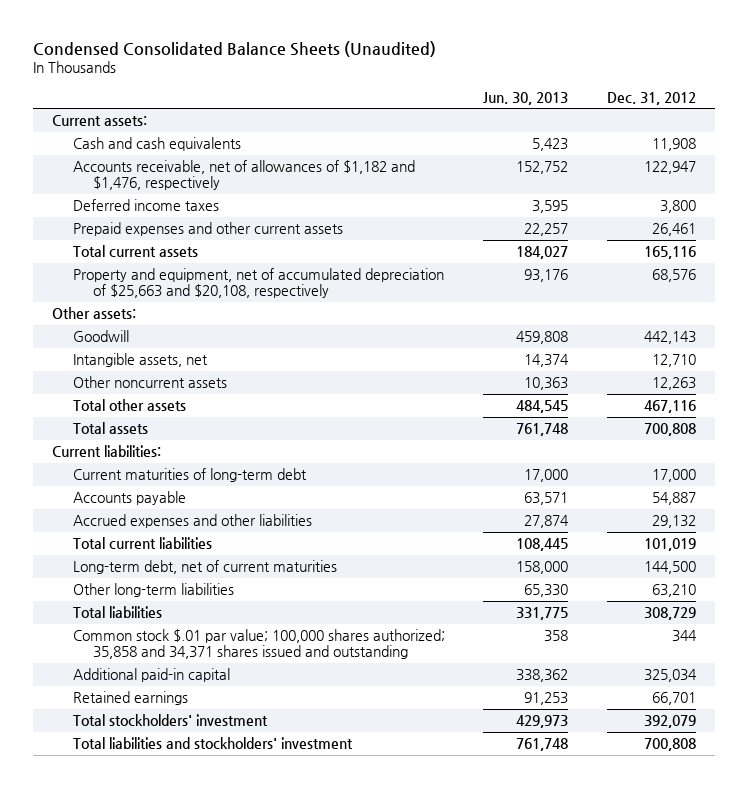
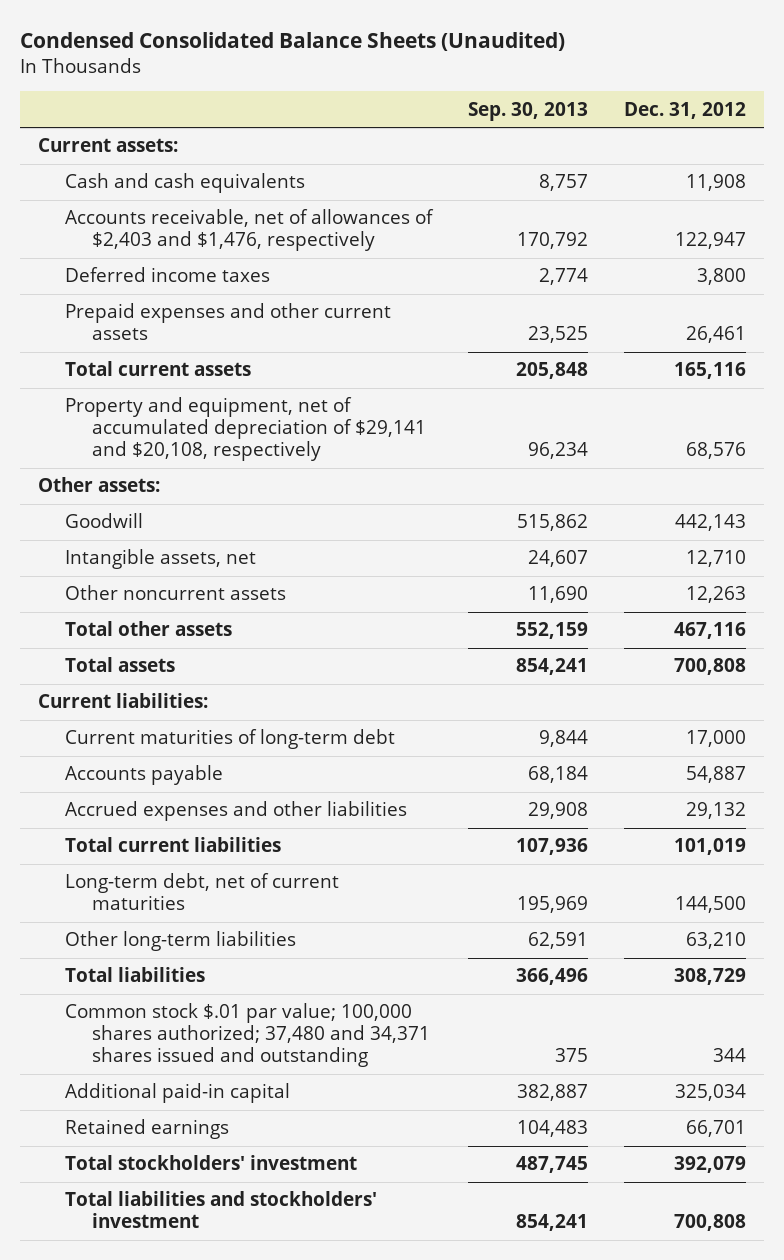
- | Jun. 30, 2013 | Dec. 31, 2012
+ | Sep. 30, 2013 | Dec. 31, 2012
- Accounts receivable, net of allowances of $1,182 and $1,476, respectively | 152,752 | 122,947
+ Accounts receivable, net of allowances of $2,403 and $1,476, respectively | 170,792 | 122,947
- Property and equipment, net of accumulated depreciation of $25,663 and $20,108, respectively | 93,176 | 68,576
+ Property and equipment, net of accumulated depreciation of $29,141 and $20,108, respectively | 96,234 | 68,576
- Common stock $.01 par value; 100,000 shares authorized; 35,858 and 34,371 shares issued and outstanding | 358 | 344
+ Common stock $.01 par value; 100,000 shares authorized; 37,480 and 34,371 shares issued and outstanding | 375 | 344

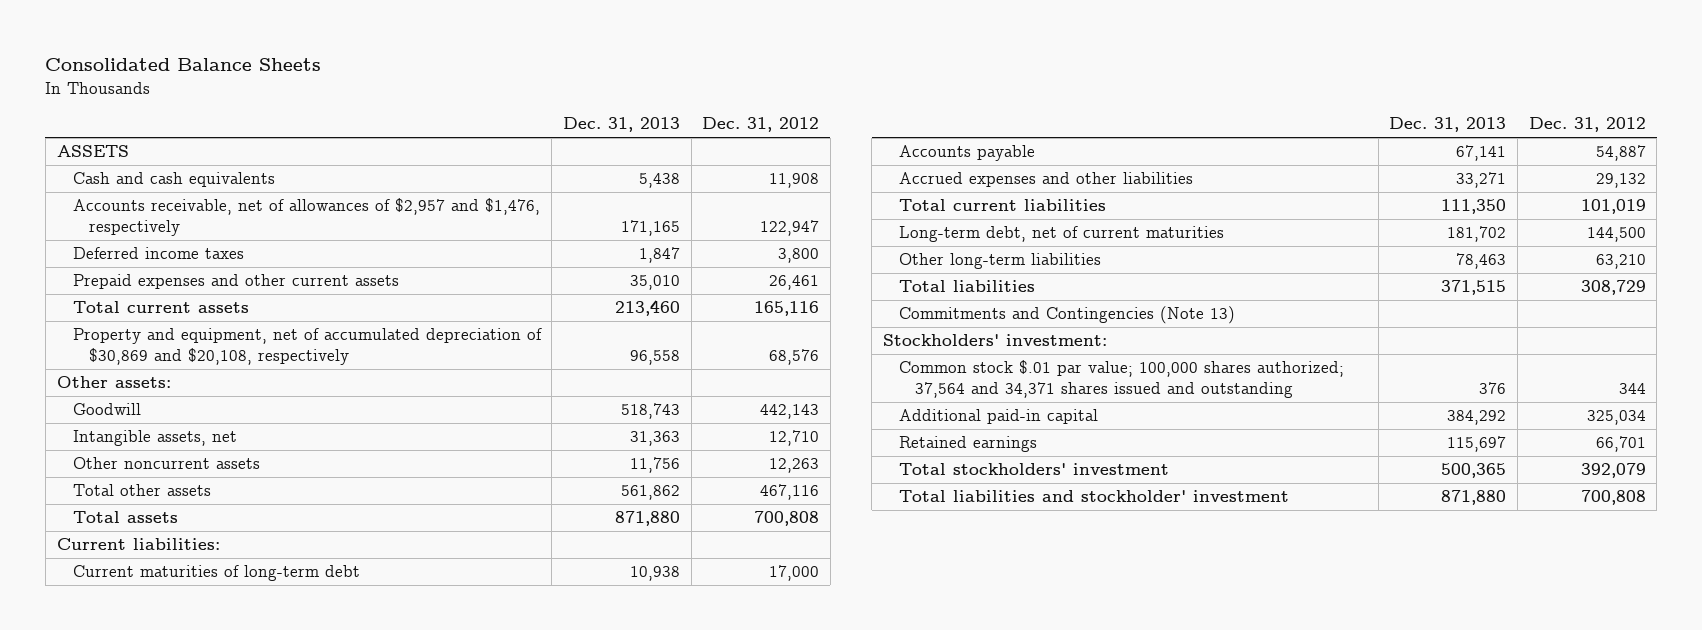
- Condensed Consolidated Balance Sheets (Unaudited)
+ Consolidated Balance Sheets
- | Sep. 30, 2013 | Dec. 31, 2012
+ | Dec. 31, 2013 | Dec. 31, 2012
- Current assets:
+ ASSETS
- Accounts receivable, net of allowances of $2,403 and $1,476, respectively | 170,792 | 122,947
+ Accounts receivable, net of allowances of $2,957 and $1,476, respectively | 171,165 | 122,947
- Property and equipment, net of accumulated depreciation of $29,141 and $20,108, respectively | 96,234 | 68,576
+ Property and equipment, net of accumulated depreciation of $30,869 and $20,108, respectively | 96,558 | 68,576
- Common stock $.01 par value; 100,000 shares authorized; 37,480 and 34,371 shares issued and outstanding | 375 | 344
+ Commitments and Contingencies (Note 13)
+ Stockholders' investment:
+ Common stock $.01 par value; 100,000 shares authorized; 37,564 and 34,371 shares issued and outstanding | 376 | 344
- Total liabilities and stockholders' investment | 854,241 | 700,808
+ Total liabilities and stockholder' investment | 871,880 | 700,808

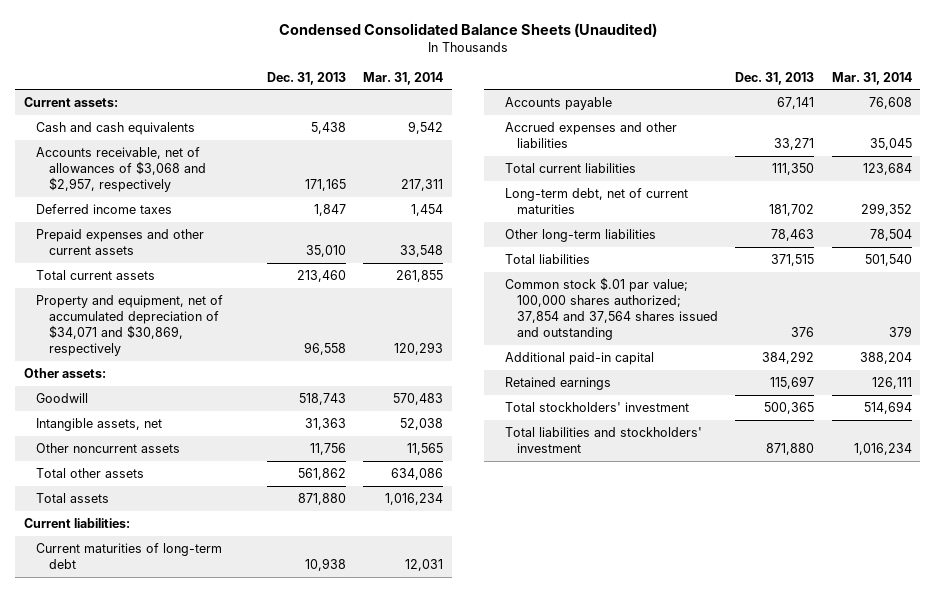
- Consolidated Balance Sheets
+ Condensed Consolidated Balance Sheets (Unaudited)
- | Dec. 31, 2013 | Dec. 31, 2012
+ | Dec. 31, 2013 | Mar. 31, 2014
- ASSETS
+ Current assets:
- Accounts receivable, net of allowances of $2,957 and $1,476, respectively | 171,165 | 122,947
+ Accounts receivable, net of allowances of $3,068 and $2,957, respectively | 171,165 | 217,311
- Property and equipment, net of accumulated depreciation of $30,869 and $20,108, respectively | 96,558 | 68,576
+ Property and equipment, net of accumulated depreciation of $34,071 and $30,869, respectively | 96,558 | 120,293
- Commitments and Contingencies (Note 13)
- Stockholders' investment:
- Common stock $.01 par value; 100,000 shares authorized; 37,564 and 34,371 shares issued and outstanding | 376 | 344
+ Common stock $.01 par value; 100,000 shares authorized; 37,854 and 37,564 shares issued and outstanding | 376 | 379
- Total liabilities and stockholder' investment | 871,880 | 700,808
+ Total liabilities and stockholders' investment | 871,880 | 1,016,234

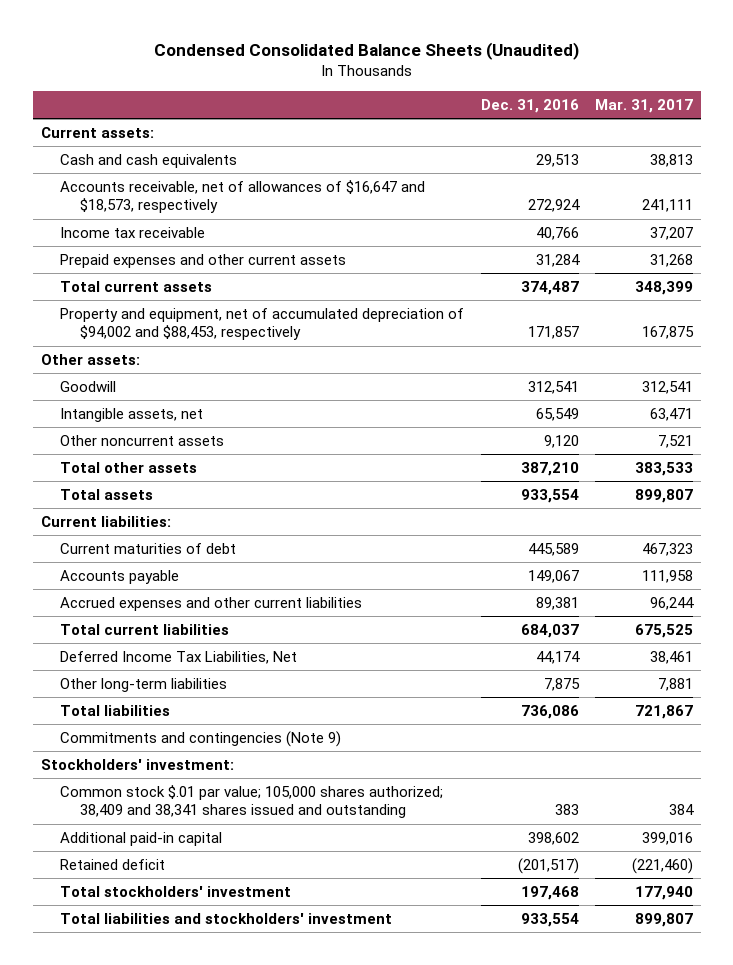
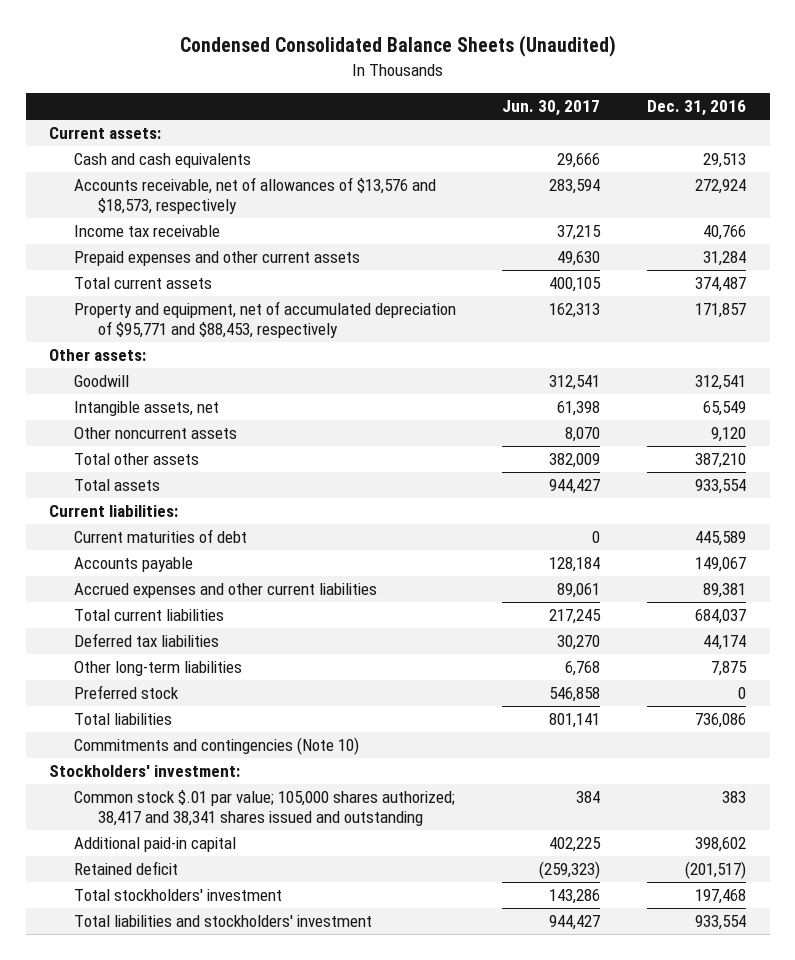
- | Dec. 31, 2016 | Mar. 31, 2017
+ | Jun. 30, 2017 | Dec. 31, 2016
- Accounts receivable, net of allowances of $16,647 and $18,573, respectively | 272,924 | 241,111
+ Accounts receivable, net of allowances of $13,576 and $18,573, respectively | 283,594 | 272,924
- Property and equipment, net of accumulated depreciation of $94,002 and $88,453, respectively | 171,857 | 167,875
+ Property and equipment, net of accumulated depreciation of $95,771 and $88,453, respectively | 162,313 | 171,857
- Deferred Income Tax Liabilities, Net | 44,174 | 38,461
+ Deferred tax liabilities | 30,270 | 44,174
+ Preferred stock | 546,858 | 0
- Commitments and contingencies (Note 9)
+ Commitments and contingencies (Note 10)
- Common stock $.01 par value; 105,000 shares authorized; 38,409 and 38,341 shares issued and outstanding | 383 | 384
+ Common stock $.01 par value; 105,000 shares authorized; 38,417 and 38,341 shares issued and outstanding | 384 | 383

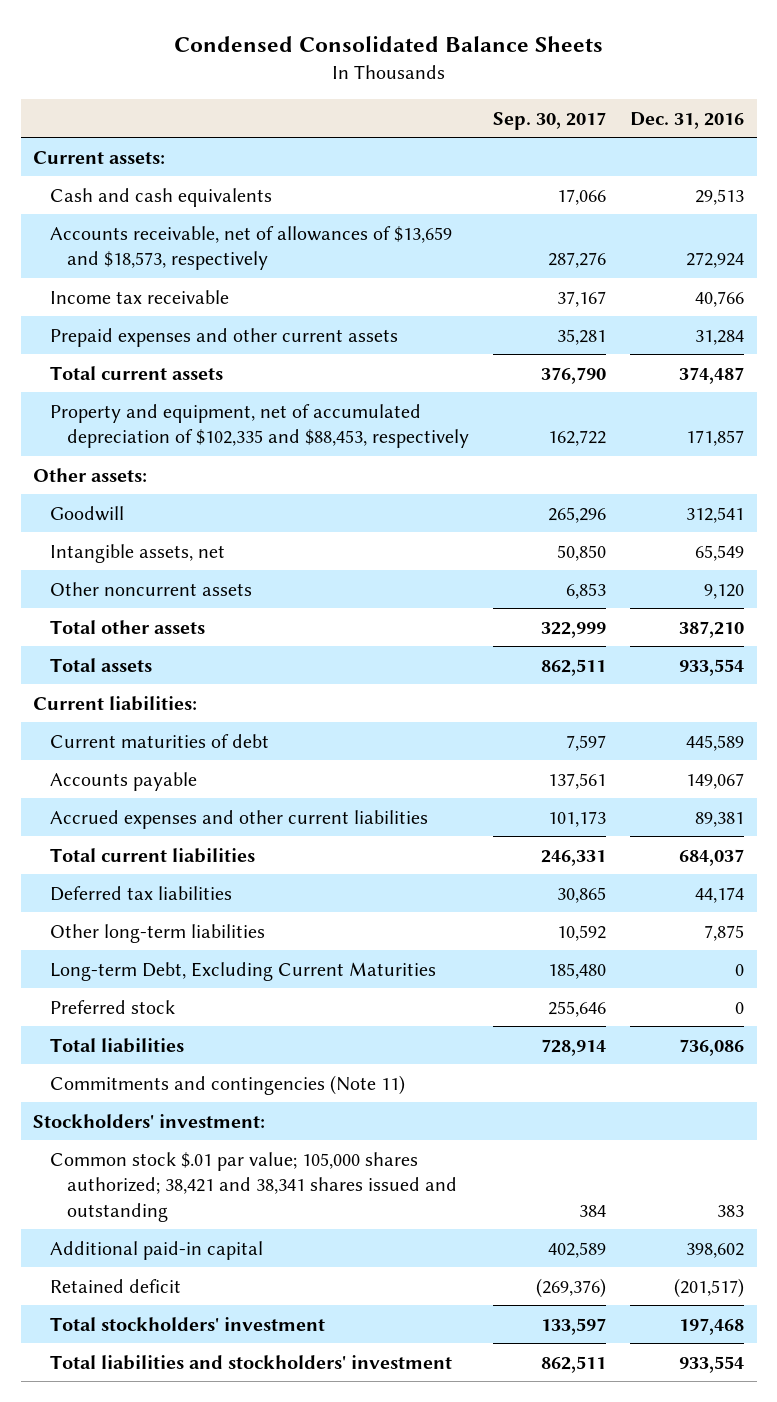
- Condensed Consolidated Balance Sheets (Unaudited)
+ Condensed Consolidated Balance Sheets
- | Jun. 30, 2017 | Dec. 31, 2016
+ | Sep. 30, 2017 | Dec. 31, 2016
- Accounts receivable, net of allowances of $13,576 and $18,573, respectively | 283,594 | 272,924
+ Accounts receivable, net of allowances of $13,659 and $18,573, respectively | 287,276 | 272,924
- Property and equipment, net of accumulated depreciation of $95,771 and $88,453, respectively | 162,313 | 171,857
+ Property and equipment, net of accumulated depreciation of $102,335 and $88,453, respectively | 162,722 | 171,857
+ Long-term Debt, Excluding Current Maturities | 185,480 | 0
- Commitments and contingencies (Note 10)
+ Commitments and contingencies (Note 11)
- Common stock $.01 par value; 105,000 shares authorized; 38,417 and 38,341 shares issued and outstanding | 384 | 383
+ Common stock $.01 par value; 105,000 shares authorized; 38,421 and 38,341 shares issued and outstanding | 384 | 383

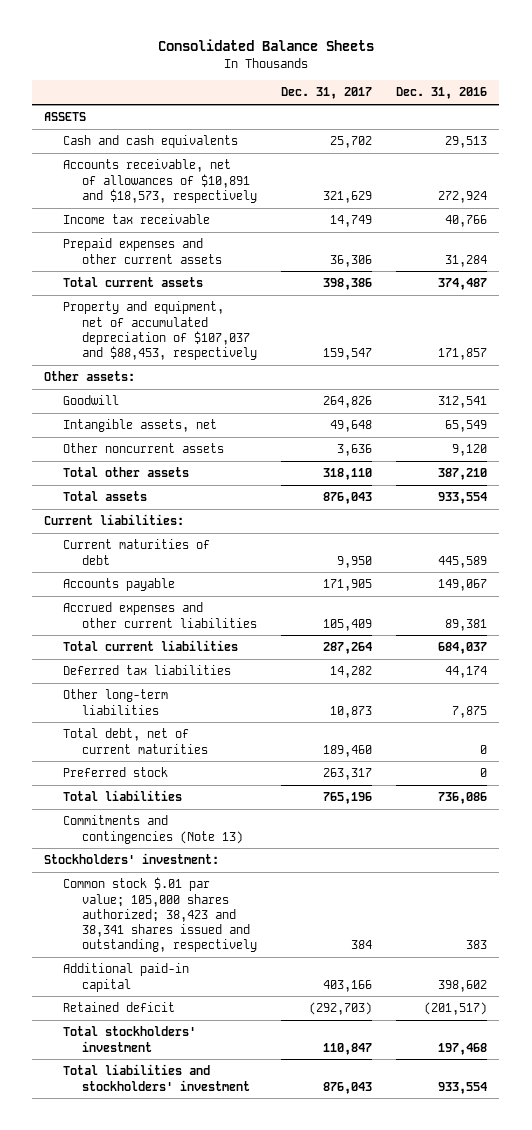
- Condensed Consolidated Balance Sheets
+ Consolidated Balance Sheets
- | Sep. 30, 2017 | Dec. 31, 2016
+ | Dec. 31, 2017 | Dec. 31, 2016
- Current assets:
+ ASSETS
- Accounts receivable, net of allowances of $13,659 and $18,573, respectively | 287,276 | 272,924
+ Accounts receivable, net of allowances of $10,891 and $18,573, respectively | 321,629 | 272,924
- Property and equipment, net of accumulated depreciation of $102,335 and $88,453, respectively | 162,722 | 171,857
+ Property and equipment, net of accumulated depreciation of $107,037 and $88,453, respectively | 159,547 | 171,857
- Long-term Debt, Excluding Current Maturities | 185,480 | 0
+ Total debt, net of current maturities | 189,460 | 0
- Commitments and contingencies (Note 11)
+ Commitments and contingencies (Note 13)
- Common stock $.01 par value; 105,000 shares authorized; 38,421 and 38,341 shares issued and outstanding | 384 | 383
+ Common stock $.01 par value; 105,000 shares authorized; 38,423 and 38,341 shares issued and outstanding, respectively | 384 | 383

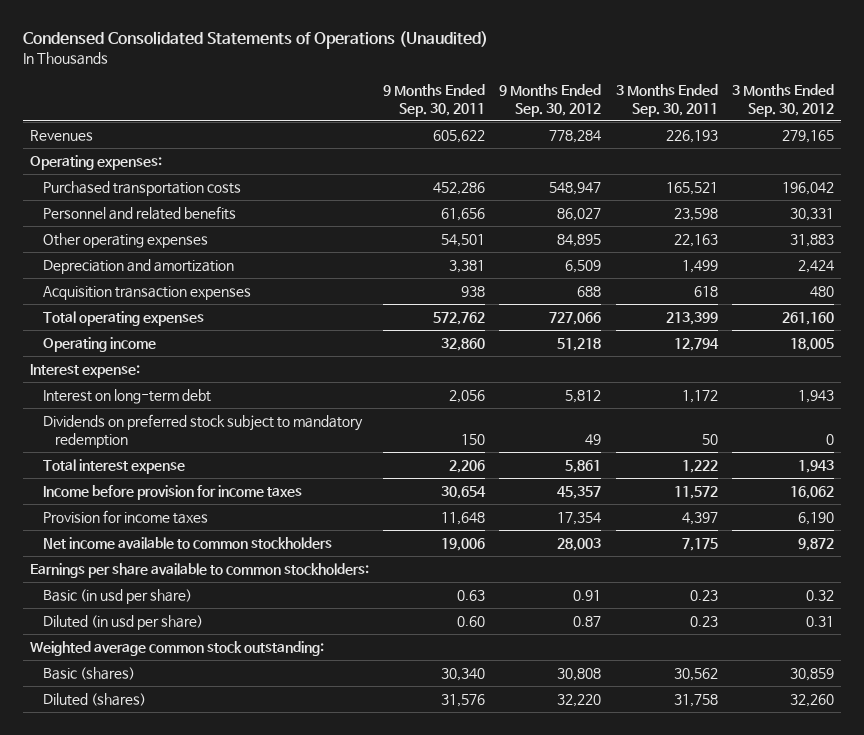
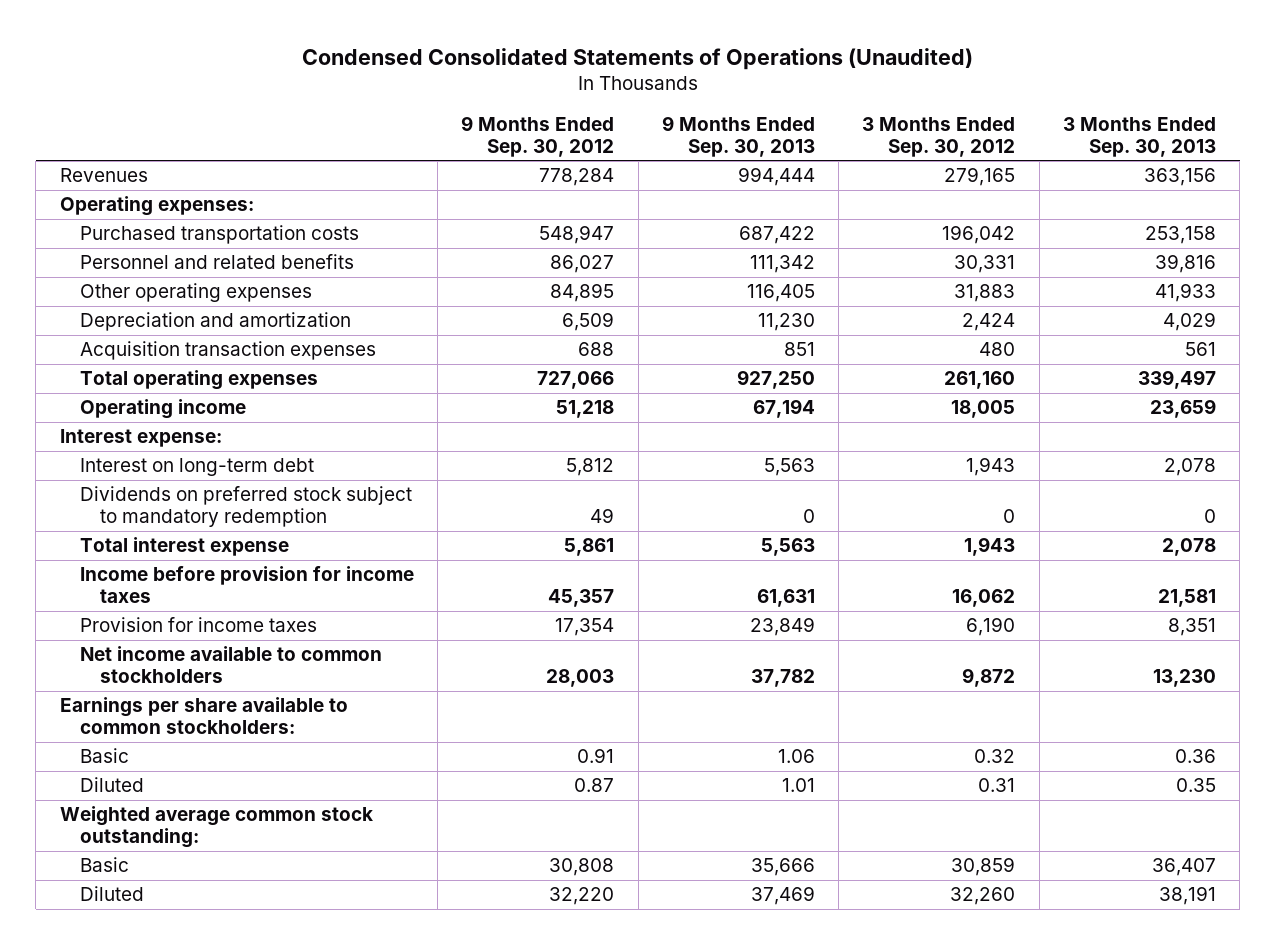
- | 9 Months Ended Sep. 30, 2011 | 9 Months Ended Sep. 30, 2012 | 3 Months Ended Sep. 30, 2011 | 3 Months Ended Sep. 30, 2012
+ | 9 Months Ended Sep. 30, 2012 | 9 Months Ended Sep. 30, 2013 | 3 Months Ended Sep. 30, 2012 | 3 Months Ended Sep. 30, 2013
- Basic (in usd per share) | 0.63 | 0.91 | 0.23 | 0.32
- Diluted (in usd per share) | 0.60 | 0.87 | 0.23 | 0.31
+ Basic | 0.91 | 1.06 | 0.32 | 0.36
+ Diluted | 0.87 | 1.01 | 0.31 | 0.35
- Basic (shares) | 30,340 | 30,808 | 30,562 | 30,859
- Diluted (shares) | 31,576 | 32,220 | 31,758 | 32,260
+ Basic | 30,808 | 35,666 | 30,859 | 36,407
+ Diluted | 32,220 | 37,469 | 32,260 | 38,191

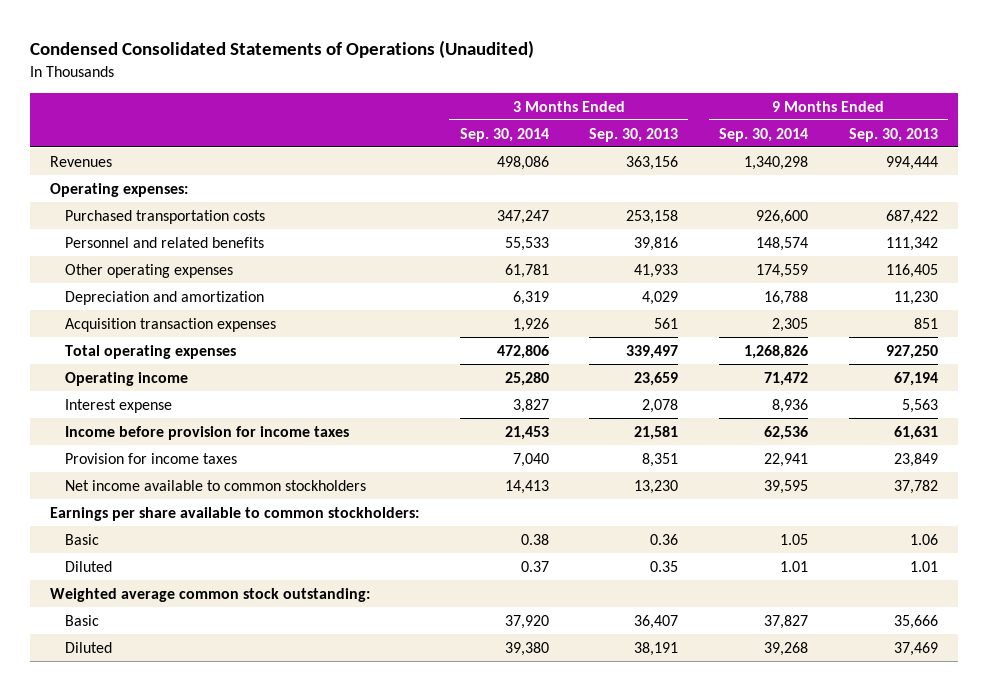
- | 9 Months Ended Sep. 30, 2012 | 9 Months Ended Sep. 30, 2013 | 3 Months Ended Sep. 30, 2012 | 3 Months Ended Sep. 30, 2013
+ | 3 Months Ended Sep. 30, 2014 | 3 Months Ended Sep. 30, 2013 | 9 Months Ended Sep. 30, 2014 | 9 Months Ended Sep. 30, 2013
- Interest expense:
- Interest on long-term debt | 5,812 | 5,563 | 1,943 | 2,078
- Dividends on preferred stock subject to mandatory redemption | 49 | 0 | 0 | 0
- Total interest expense | 5,861 | 5,563 | 1,943 | 2,078
+ Interest expense | 3,827 | 2,078 | 8,936 | 5,563

